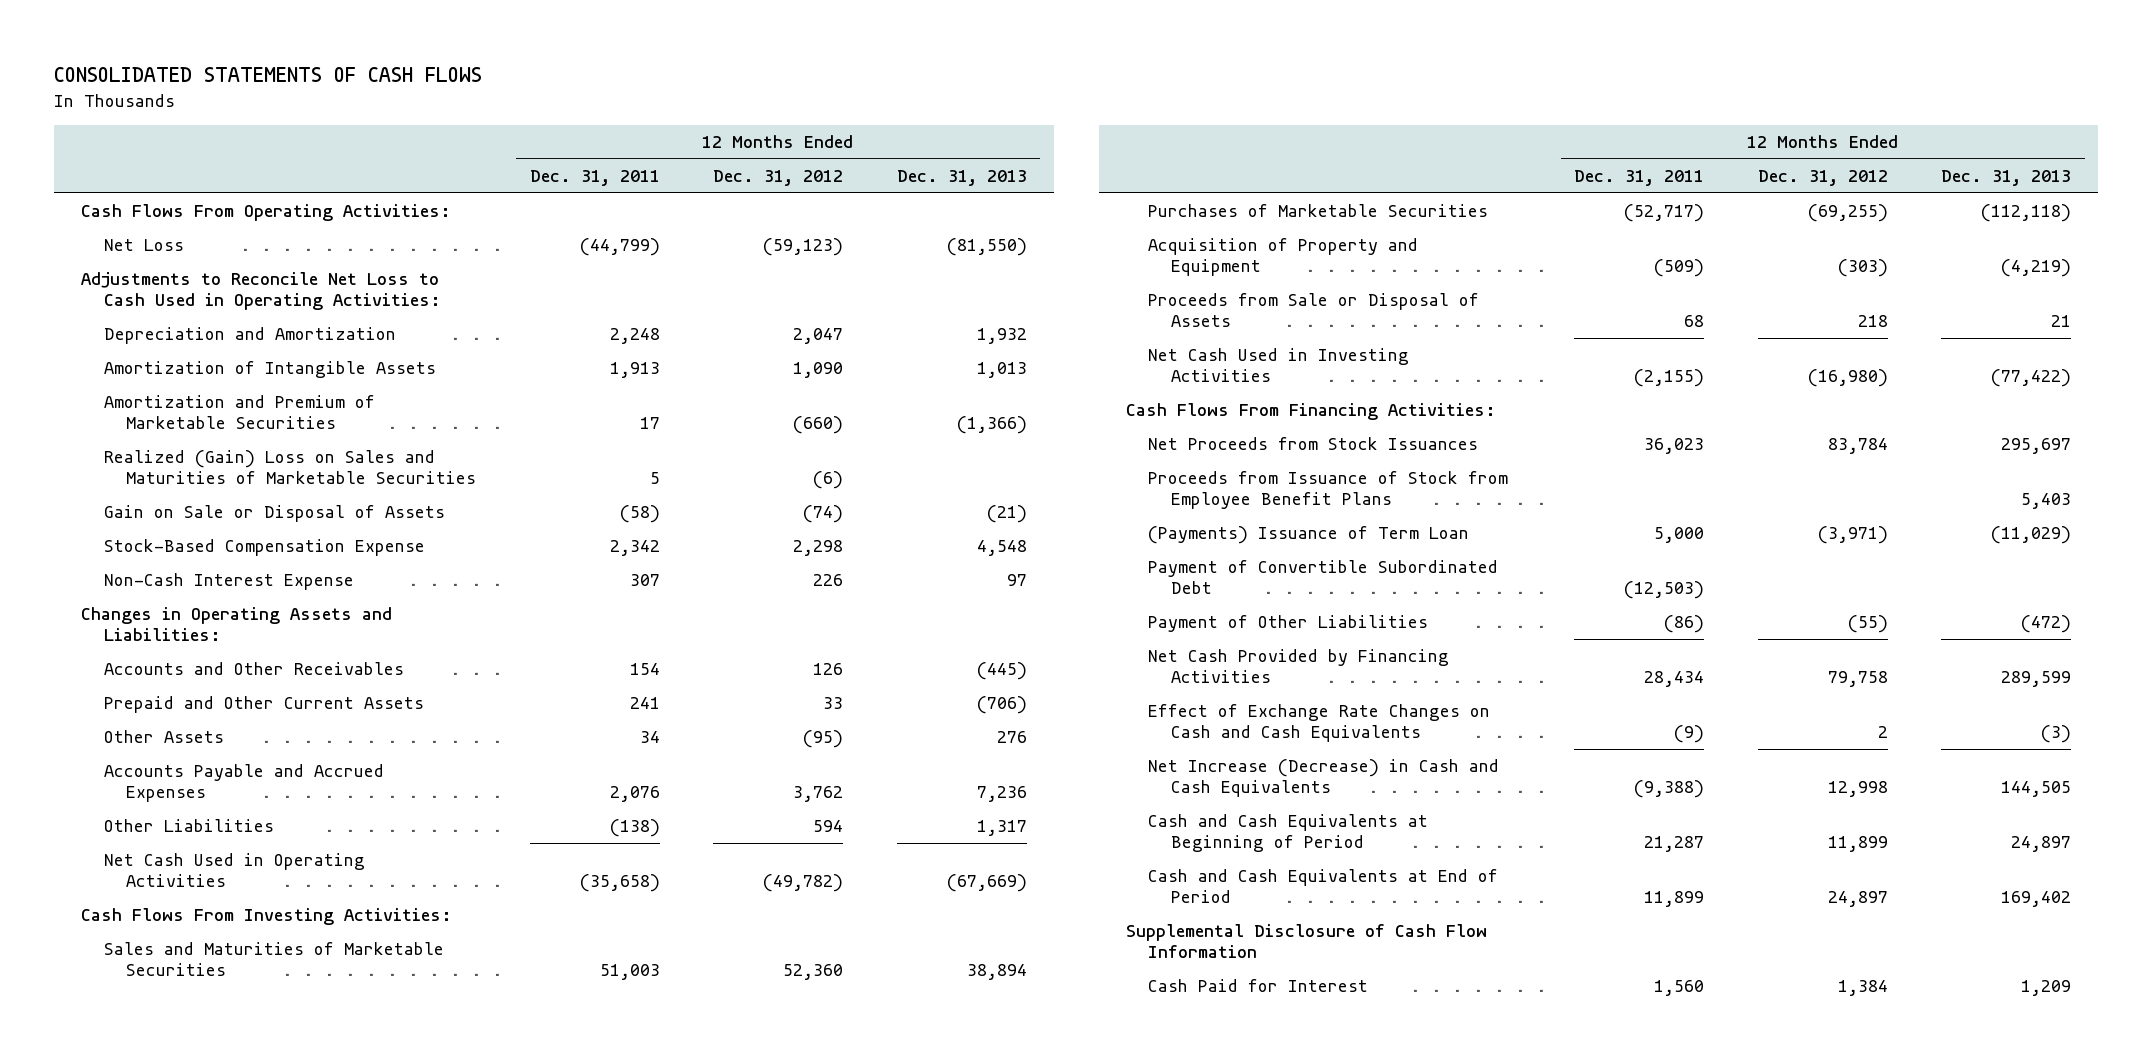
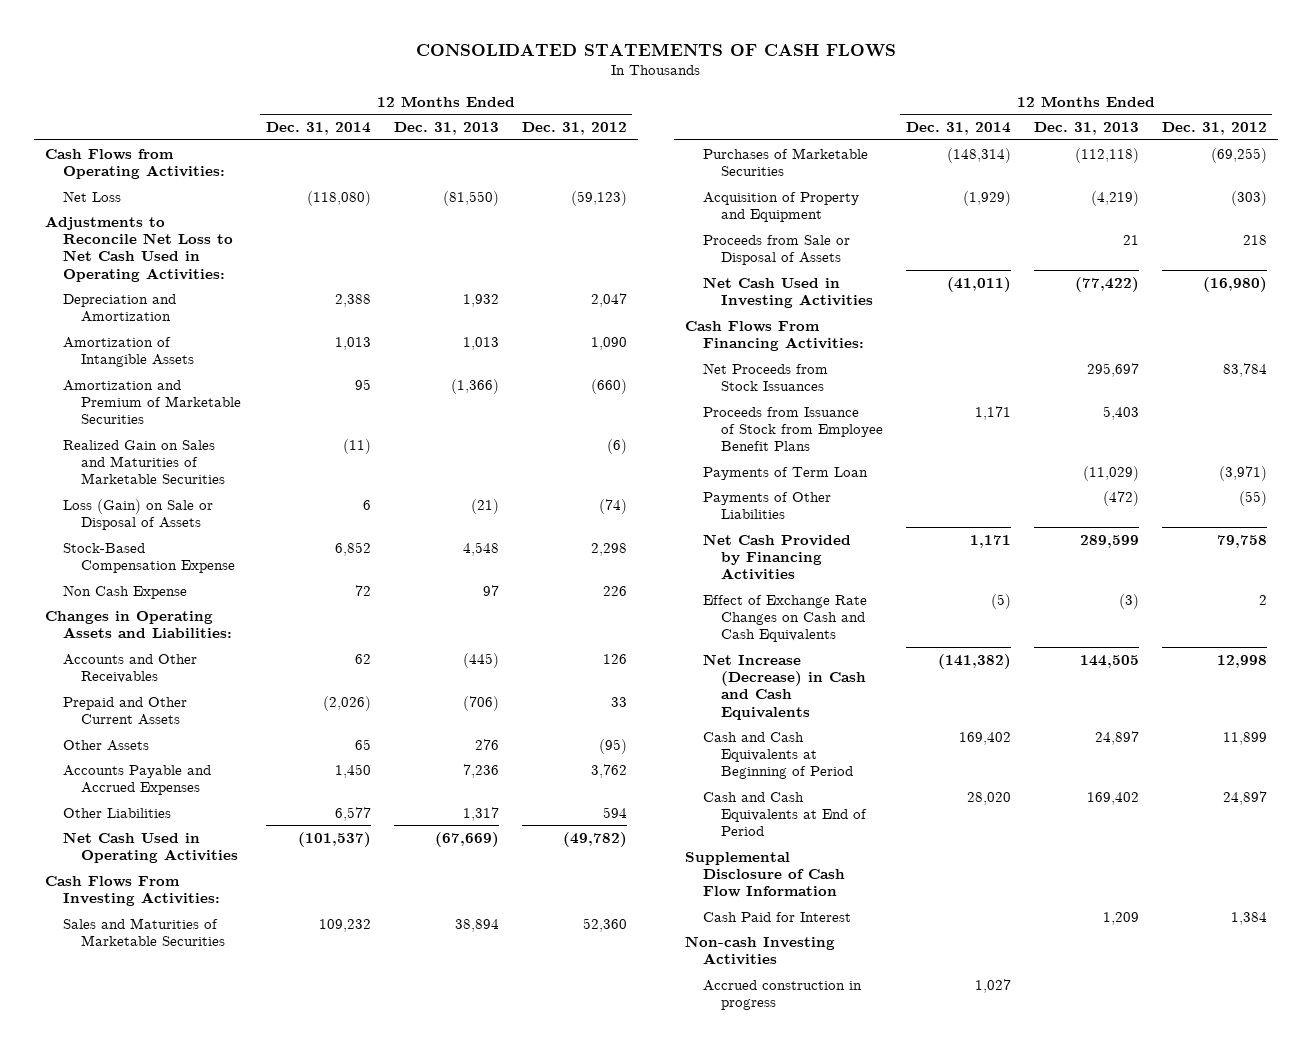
- | 12 Months Ended Dec. 31, 2011 | 12 Months Ended Dec. 31, 2012 | 12 Months Ended Dec. 31, 2013
+ | 12 Months Ended Dec. 31, 2014 | 12 Months Ended Dec. 31, 2013 | 12 Months Ended Dec. 31, 2012
- Cash Flows From Operating Activities:
+ Cash Flows from Operating Activities:
- Adjustments to Reconcile Net Loss to Cash Used in Operating Activities:
+ Adjustments to Reconcile Net Loss to Net Cash Used in Operating Activities:
- Realized (Gain) Loss on Sales and Maturities of Marketable Securities | 5 | (6) |
- Gain on Sale or Disposal of Assets | (58) | (74) | (21)
+ Realized Gain on Sales and Maturities of Marketable Securities | (11) | | (6)
+ Loss (Gain) on Sale or Disposal of Assets | 6 | (21) | (74)
- Non-Cash Interest Expense | 307 | 226 | 97
+ Non Cash Expense | 72 | 97 | 226
- (Payments) Issuance of Term Loan | 5,000 | (3,971) | (11,029)
- Payment of Convertible Subordinated Debt | (12,503) | |
- Payment of Other Liabilities | (86) | (55) | (472)
+ Payments of Term Loan | | (11,029) | (3,971)
+ Payments of Other Liabilities | | (472) | (55)
+ Non-cash Investing Activities
+ Accrued construction in progress | 1,027 | |

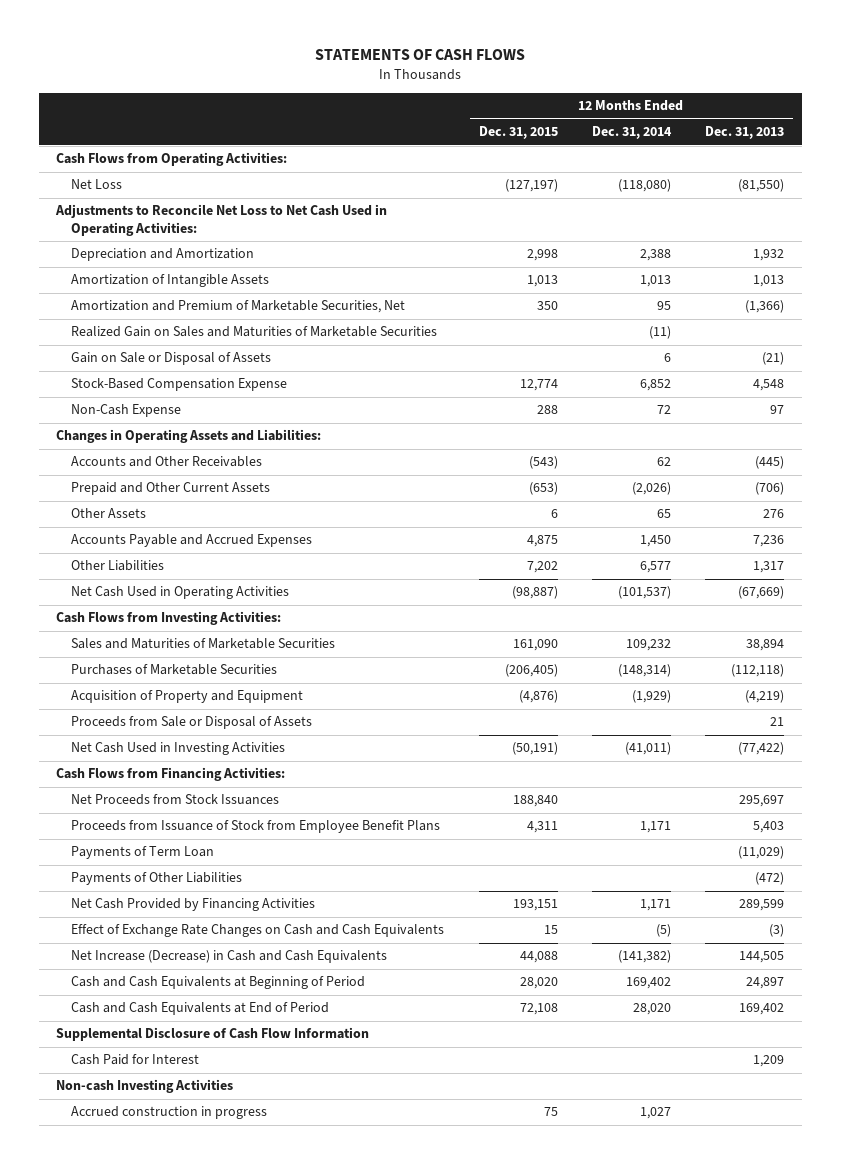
- CONSOLIDATED STATEMENTS OF CASH FLOWS
+ STATEMENTS OF CASH FLOWS
- | 12 Months Ended Dec. 31, 2014 | 12 Months Ended Dec. 31, 2013 | 12 Months Ended Dec. 31, 2012
+ | 12 Months Ended Dec. 31, 2015 | 12 Months Ended Dec. 31, 2014 | 12 Months Ended Dec. 31, 2013
- Amortization and Premium of Marketable Securities | 95 | (1,366) | (660)
+ Amortization and Premium of Marketable Securities, Net | 350 | 95 | (1,366)
- Loss (Gain) on Sale or Disposal of Assets | 6 | (21) | (74)
+ Gain on Sale or Disposal of Assets | | 6 | (21)
- Non Cash Expense | 72 | 97 | 226
+ Non-Cash Expense | 288 | 72 | 97
- Cash Flows From Investing Activities:
+ Cash Flows from Investing Activities:
- Cash Flows From Financing Activities:
+ Cash Flows from Financing Activities:

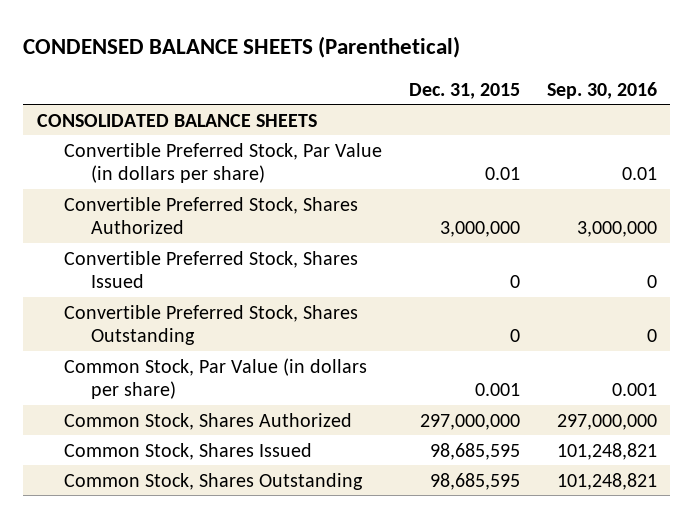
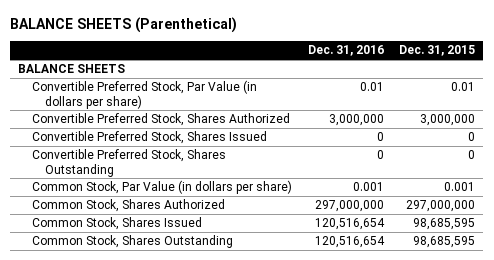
- CONDENSED BALANCE SHEETS (Parenthetical)
+ BALANCE SHEETS (Parenthetical)
- | Dec. 31, 2015 | Sep. 30, 2016
+ | Dec. 31, 2016 | Dec. 31, 2015
- CONSOLIDATED BALANCE SHEETS
+ BALANCE SHEETS

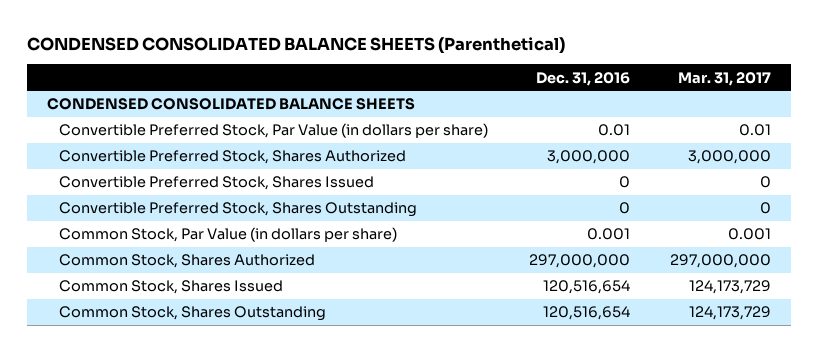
- BALANCE SHEETS (Parenthetical)
+ CONDENSED CONSOLIDATED BALANCE SHEETS (Parenthetical)
- | Dec. 31, 2016 | Dec. 31, 2015
+ | Dec. 31, 2016 | Mar. 31, 2017
- BALANCE SHEETS
+ CONDENSED CONSOLIDATED BALANCE SHEETS

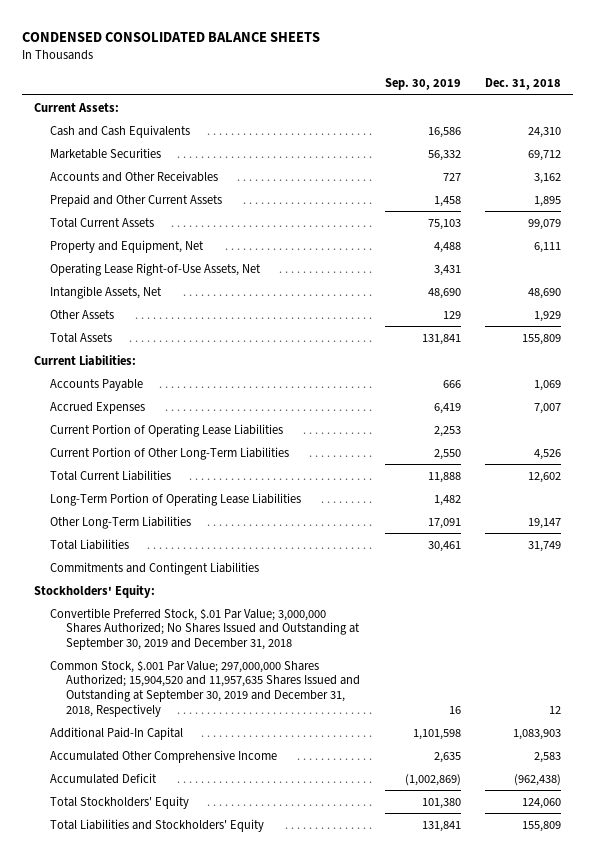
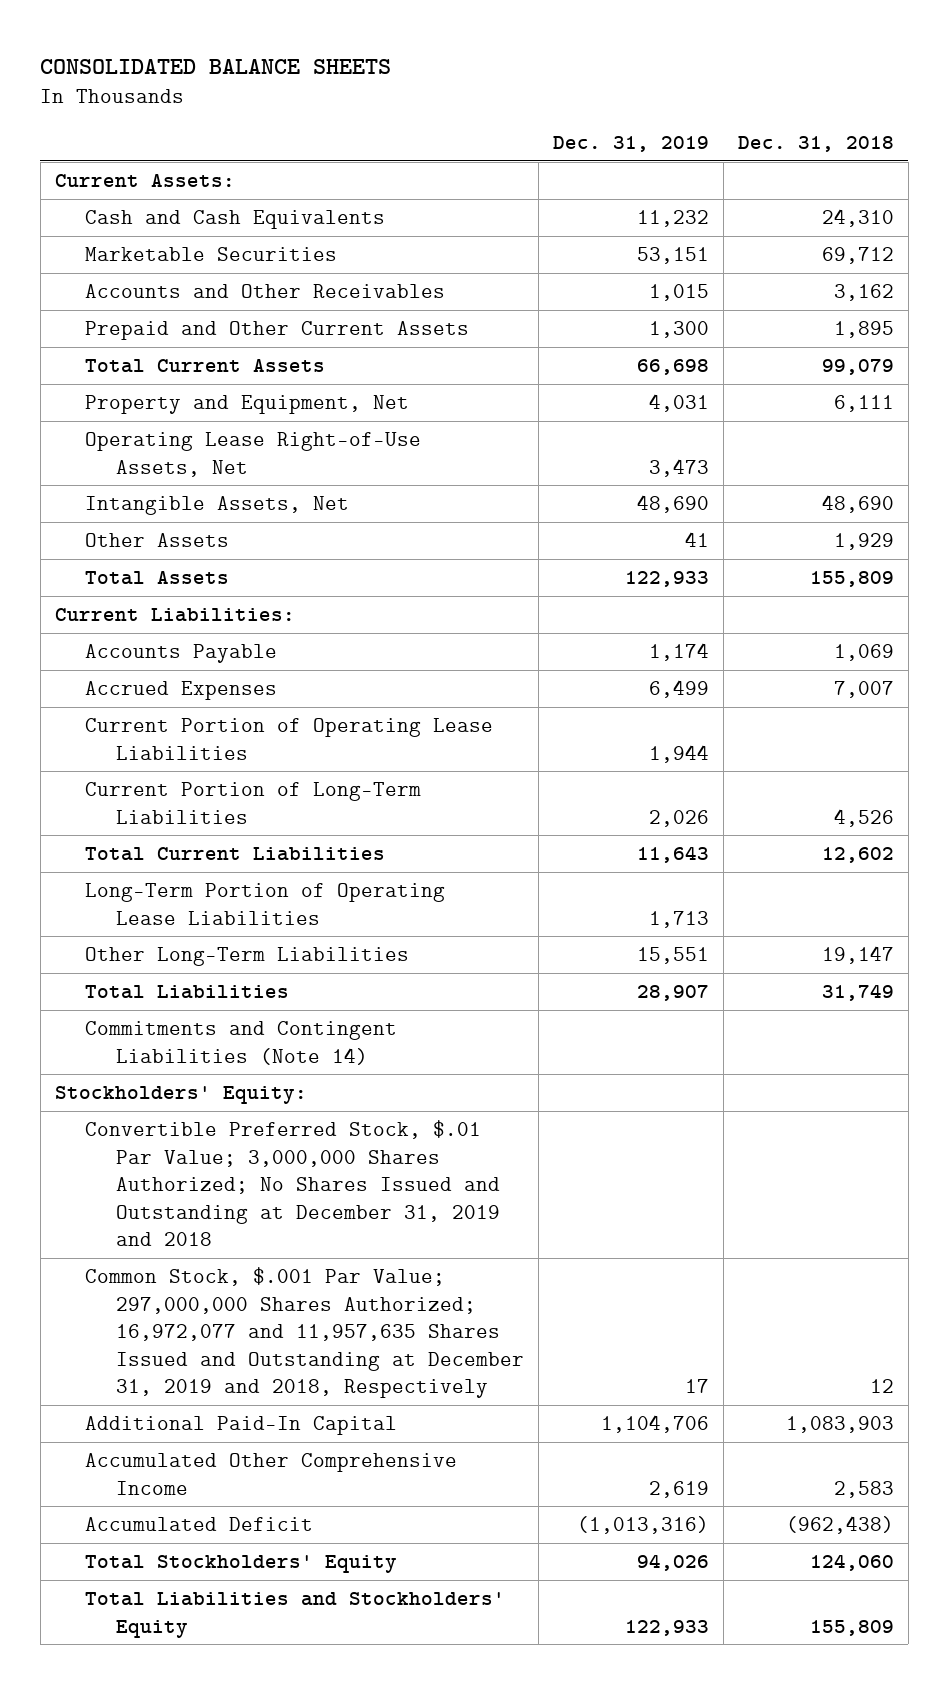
- CONDENSED CONSOLIDATED BALANCE SHEETS
+ CONSOLIDATED BALANCE SHEETS
- | Sep. 30, 2019 | Dec. 31, 2018
+ | Dec. 31, 2019 | Dec. 31, 2018
- Current Portion of Other Long-Term Liabilities | 2,550 | 4,526
+ Current Portion of Long-Term Liabilities | 2,026 | 4,526
- Commitments and Contingent Liabilities
+ Commitments and Contingent Liabilities (Note 14)
- Convertible Preferred Stock, $.01 Par Value; 3,000,000 Shares Authorized; No Shares Issued and Outstanding at September 30, 2019 and December 31, 2018
- Common Stock, $.001 Par Value; 297,000,000 Shares Authorized; 15,904,520 and 11,957,635 Shares Issued and Outstanding at September 30, 2019 and December 31, 2018, Respectively | 16 | 12
+ Convertible Preferred Stock, $.01 Par Value; 3,000,000 Shares Authorized; No Shares Issued and Outstanding at December 31, 2019 and 2018
+ Common Stock, $.001 Par Value; 297,000,000 Shares Authorized; 16,972,077 and 11,957,635 Shares Issued and Outstanding at December 31, 2019 and 2018, Respectively | 17 | 12

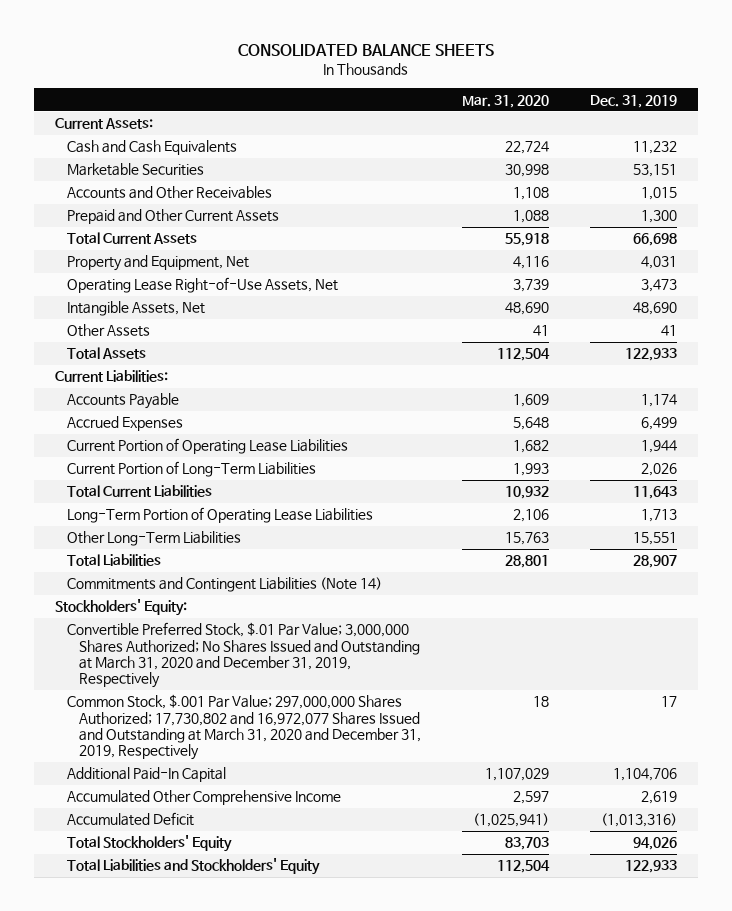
- | Dec. 31, 2019 | Dec. 31, 2018
+ | Mar. 31, 2020 | Dec. 31, 2019
- Convertible Preferred Stock, $.01 Par Value; 3,000,000 Shares Authorized; No Shares Issued and Outstanding at December 31, 2019 and 2018
- Common Stock, $.001 Par Value; 297,000,000 Shares Authorized; 16,972,077 and 11,957,635 Shares Issued and Outstanding at December 31, 2019 and 2018, Respectively | 17 | 12
+ Convertible Preferred Stock, $.01 Par Value; 3,000,000 Shares Authorized; No Shares Issued and Outstanding at March 31, 2020 and December 31, 2019, Respectively
+ Common Stock, $.001 Par Value; 297,000,000 Shares Authorized; 17,730,802 and 16,972,077 Shares Issued and Outstanding at March 31, 2020 and December 31, 2019, Respectively | 18 | 17

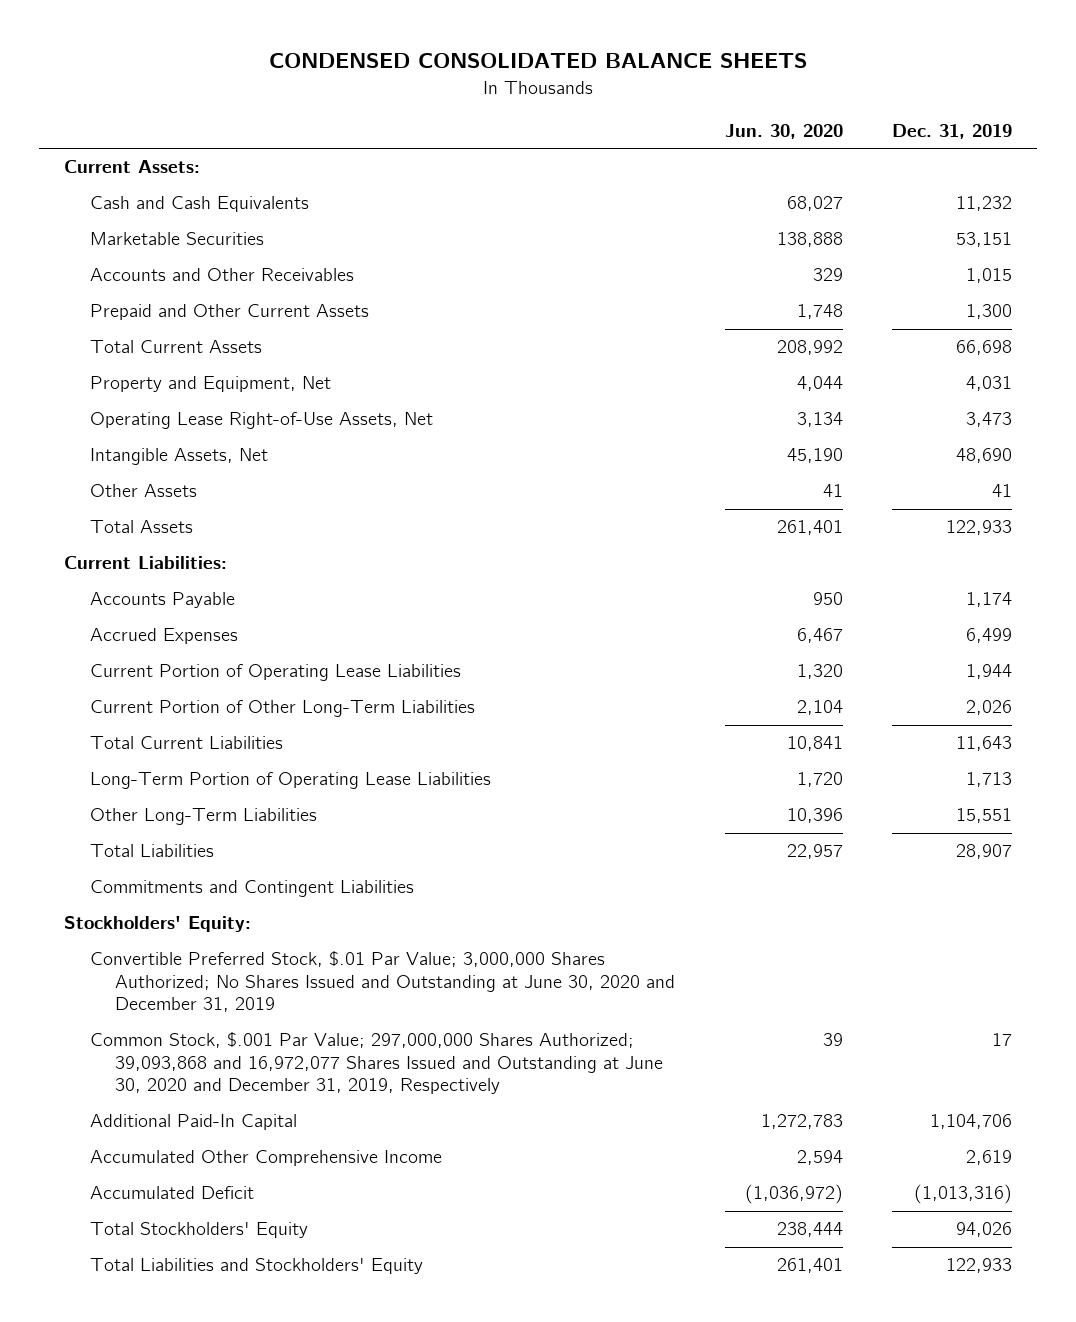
- CONSOLIDATED BALANCE SHEETS
+ CONDENSED CONSOLIDATED BALANCE SHEETS
- | Mar. 31, 2020 | Dec. 31, 2019
+ | Jun. 30, 2020 | Dec. 31, 2019
- Current Portion of Long-Term Liabilities | 1,993 | 2,026
+ Current Portion of Other Long-Term Liabilities | 2,104 | 2,026
- Commitments and Contingent Liabilities (Note 14)
+ Commitments and Contingent Liabilities
- Convertible Preferred Stock, $.01 Par Value; 3,000,000 Shares Authorized; No Shares Issued and Outstanding at March 31, 2020 and December 31, 2019, Respectively
- Common Stock, $.001 Par Value; 297,000,000 Shares Authorized; 17,730,802 and 16,972,077 Shares Issued and Outstanding at March 31, 2020 and December 31, 2019, Respectively | 18 | 17
+ Convertible Preferred Stock, $.01 Par Value; 3,000,000 Shares Authorized; No Shares Issued and Outstanding at June 30, 2020 and December 31, 2019
+ Common Stock, $.001 Par Value; 297,000,000 Shares Authorized; 39,093,868 and 16,972,077 Shares Issued and Outstanding at June 30, 2020 and December 31, 2019, Respectively | 39 | 17

